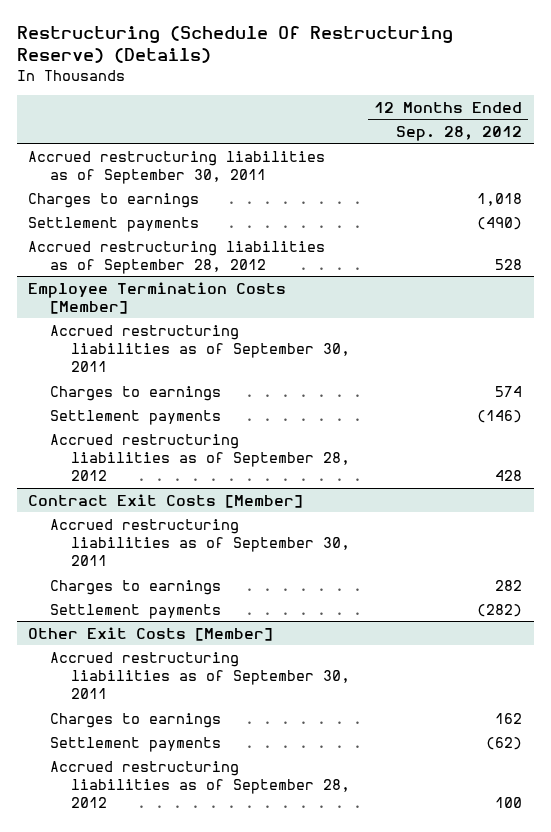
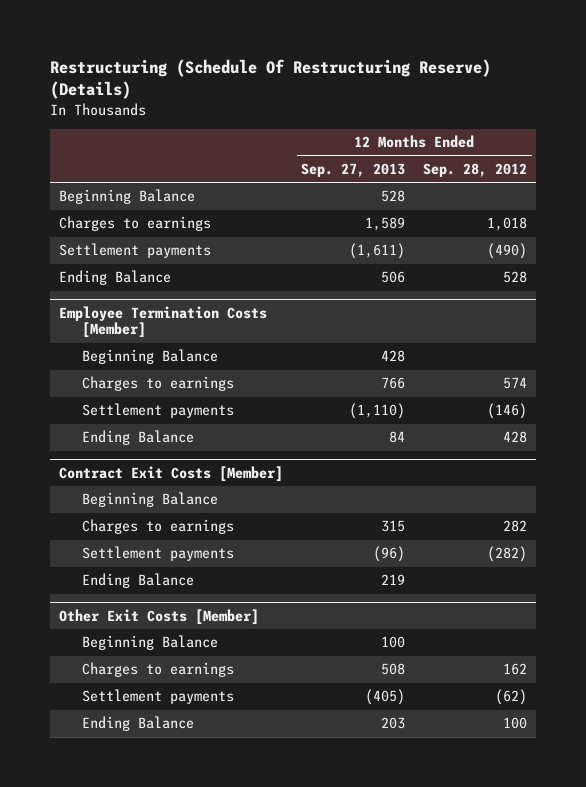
- | 12 Months Ended Sep. 28, 2012
+ | 12 Months Ended Sep. 27, 2013 | 12 Months Ended Sep. 28, 2012
- Accrued restructuring liabilities as of September 30, 2011
+ Beginning Balance | 528 |
- Accrued restructuring liabilities as of September 28, 2012 | 528
+ Ending Balance | 506 | 528
@ Employee Termination Costs [Member]
- Accrued restructuring liabilities as of September 30, 2011
+ Beginning Balance | 428 |
- Accrued restructuring liabilities as of September 28, 2012 | 428
+ Ending Balance | 84 | 428
@ Contract Exit Costs [Member]
- Accrued restructuring liabilities as of September 30, 2011
+ Beginning Balance
+ Ending Balance | 219 |
@ Other Exit Costs [Member]
- Accrued restructuring liabilities as of September 30, 2011
+ Beginning Balance | 100 |
- Accrued restructuring liabilities as of September 28, 2012 | 100
+ Ending Balance | 203 | 100

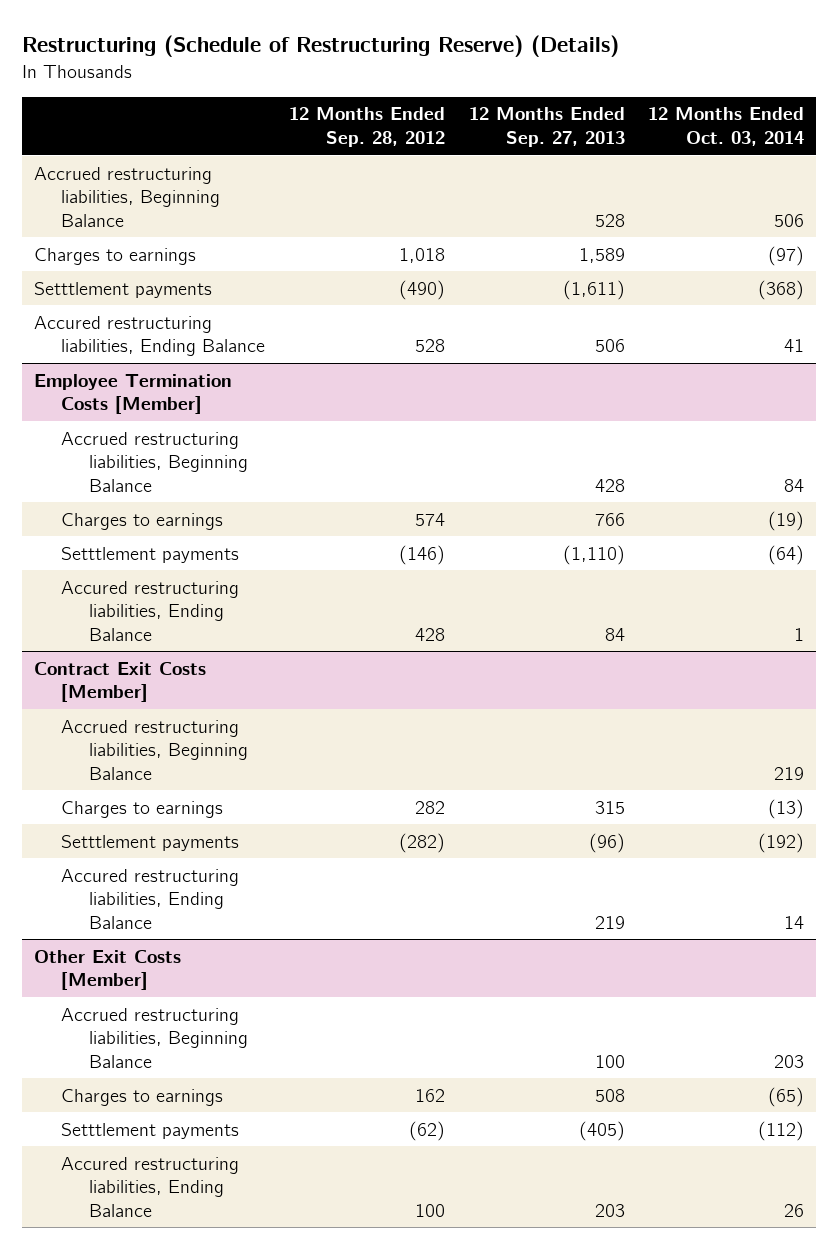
- Restructuring (Schedule Of Restructuring Reserve) (Details)
+ Restructuring (Schedule of Restructuring Reserve) (Details)
- | 12 Months Ended Sep. 27, 2013 | 12 Months Ended Sep. 28, 2012
+ | 12 Months Ended Sep. 28, 2012 | 12 Months Ended Sep. 27, 2013 | 12 Months Ended Oct. 03, 2014
- Beginning Balance | 528 |
+ Accrued restructuring liabilities, Beginning Balance | | 528 | 506
- Settlement payments | (1,611) | (490)
- Ending Balance | 506 | 528
+ Setttlement payments | (490) | (1,611) | (368)
+ Accured restructuring liabilities, Ending Balance | 528 | 506 | 41
@ Employee Termination Costs [Member]
- Beginning Balance | 428 |
+ Accrued restructuring liabilities, Beginning Balance | | 428 | 84
- Settlement payments | (1,110) | (146)
- Ending Balance | 84 | 428
+ Setttlement payments | (146) | (1,110) | (64)
+ Accured restructuring liabilities, Ending Balance | 428 | 84 | 1
@ Contract Exit Costs [Member]
- Beginning Balance
+ Accrued restructuring liabilities, Beginning Balance | | | 219
- Settlement payments | (96) | (282)
- Ending Balance | 219 |
+ Setttlement payments | (282) | (96) | (192)
+ Accured restructuring liabilities, Ending Balance | | 219 | 14
@ Other Exit Costs [Member]
- Beginning Balance | 100 |
+ Accrued restructuring liabilities, Beginning Balance | | 100 | 203
- Settlement payments | (405) | (62)
- Ending Balance | 203 | 100
+ Setttlement payments | (62) | (405) | (112)
+ Accured restructuring liabilities, Ending Balance | 100 | 203 | 26

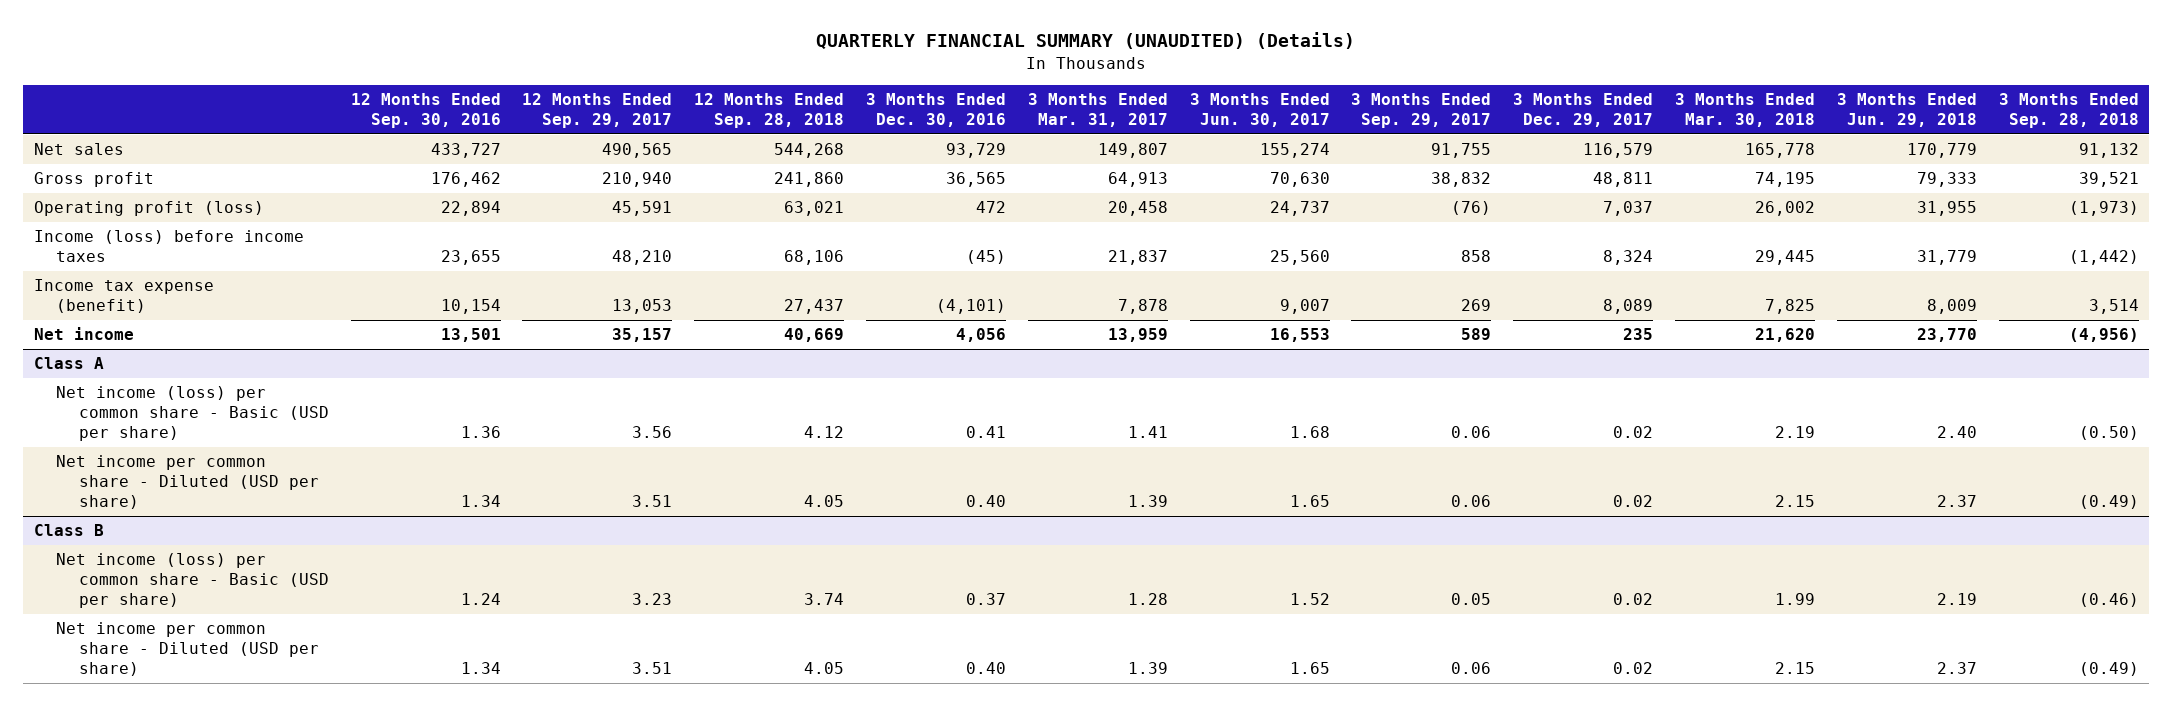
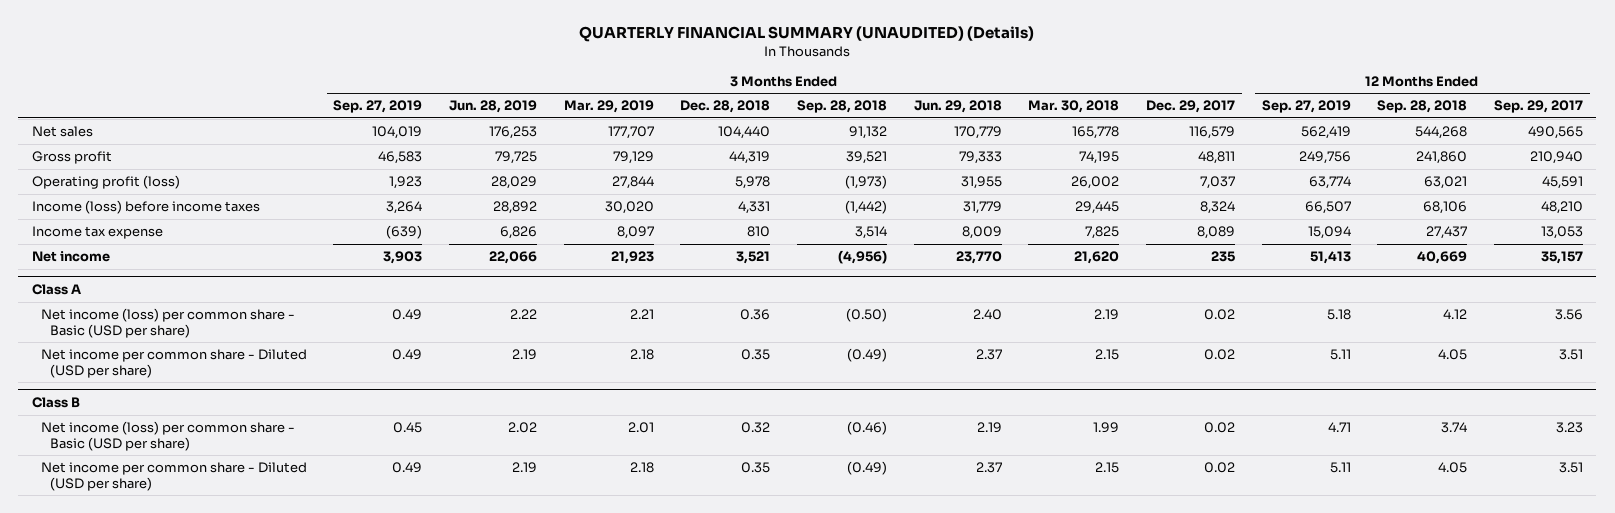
- | 12 Months Ended Sep. 30, 2016 | 12 Months Ended Sep. 29, 2017 | 12 Months Ended Sep. 28, 2018 | 3 Months Ended Dec. 30, 2016 | 3 Months Ended Mar. 31, 2017 | 3 Months Ended Jun. 30, 2017 | 3 Months Ended Sep. 29, 2017 | 3 Months Ended Dec. 29, 2017 | 3 Months Ended Mar. 30, 2018 | 3 Months Ended Jun. 29, 2018 | 3 Months Ended Sep. 28, 2018
+ | 3 Months Ended Sep. 27, 2019 | 3 Months Ended Jun. 28, 2019 | 3 Months Ended Mar. 29, 2019 | 3 Months Ended Dec. 28, 2018 | 3 Months Ended Sep. 28, 2018 | 3 Months Ended Jun. 29, 2018 | 3 Months Ended Mar. 30, 2018 | 3 Months Ended Dec. 29, 2017 | 12 Months Ended Sep. 27, 2019 | 12 Months Ended Sep. 28, 2018 | 12 Months Ended Sep. 29, 2017
- Income tax expense (benefit) | 10,154 | 13,053 | 27,437 | (4,101) | 7,878 | 9,007 | 269 | 8,089 | 7,825 | 8,009 | 3,514
+ Income tax expense | (639) | 6,826 | 8,097 | 810 | 3,514 | 8,009 | 7,825 | 8,089 | 15,094 | 27,437 | 13,053

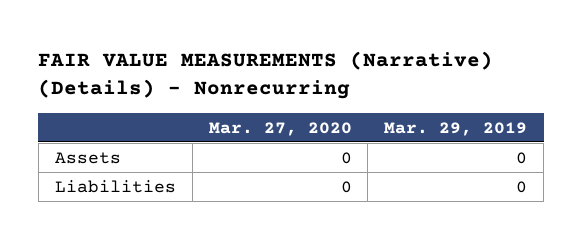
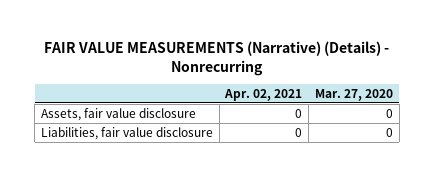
- | Mar. 27, 2020 | Mar. 29, 2019
+ | Apr. 02, 2021 | Mar. 27, 2020
- Assets | 0 | 0
- Liabilities | 0 | 0
+ Assets, fair value disclosure | 0 | 0
+ Liabilities, fair value disclosure | 0 | 0

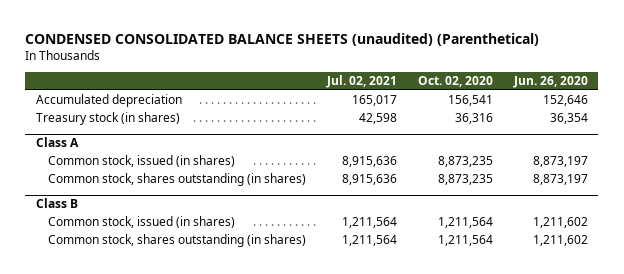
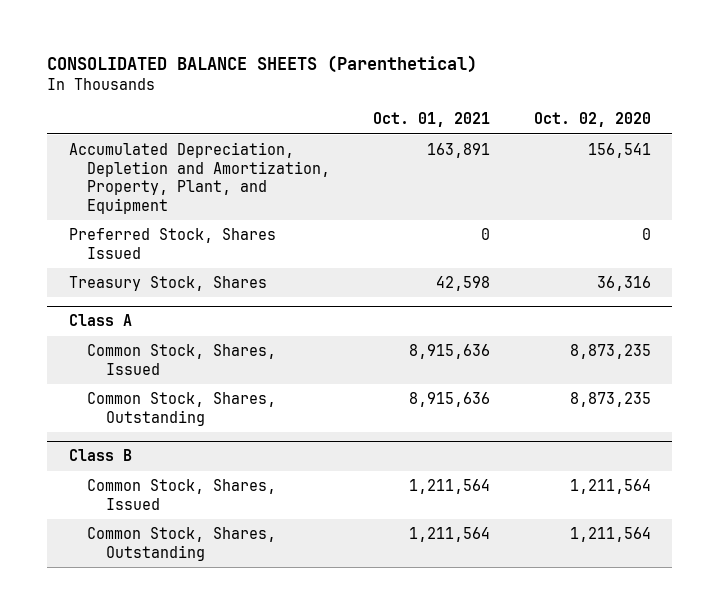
- CONDENSED CONSOLIDATED BALANCE SHEETS (unaudited) (Parenthetical)
+ CONSOLIDATED BALANCE SHEETS (Parenthetical)
- | Jul. 02, 2021 | Oct. 02, 2020 | Jun. 26, 2020
+ | Oct. 01, 2021 | Oct. 02, 2020
- Accumulated depreciation | 165,017 | 156,541 | 152,646
- Treasury stock (in shares) | 42,598 | 36,316 | 36,354
+ Accumulated Depreciation, Depletion and Amortization, Property, Plant, and Equipment | 163,891 | 156,541
+ Preferred Stock, Shares Issued | 0 | 0
+ Treasury Stock, Shares | 42,598 | 36,316
@ Class A
- Common stock, issued (in shares) | 8,915,636 | 8,873,235 | 8,873,197
- Common stock, shares outstanding (in shares) | 8,915,636 | 8,873,235 | 8,873,197
+ Common Stock, Shares, Issued | 8,915,636 | 8,873,235
+ Common Stock, Shares, Outstanding | 8,915,636 | 8,873,235
@ Class B
- Common stock, issued (in shares) | 1,211,564 | 1,211,564 | 1,211,602
- Common stock, shares outstanding (in shares) | 1,211,564 | 1,211,564 | 1,211,602
+ Common Stock, Shares, Issued | 1,211,564 | 1,211,564
+ Common Stock, Shares, Outstanding | 1,211,564 | 1,211,564

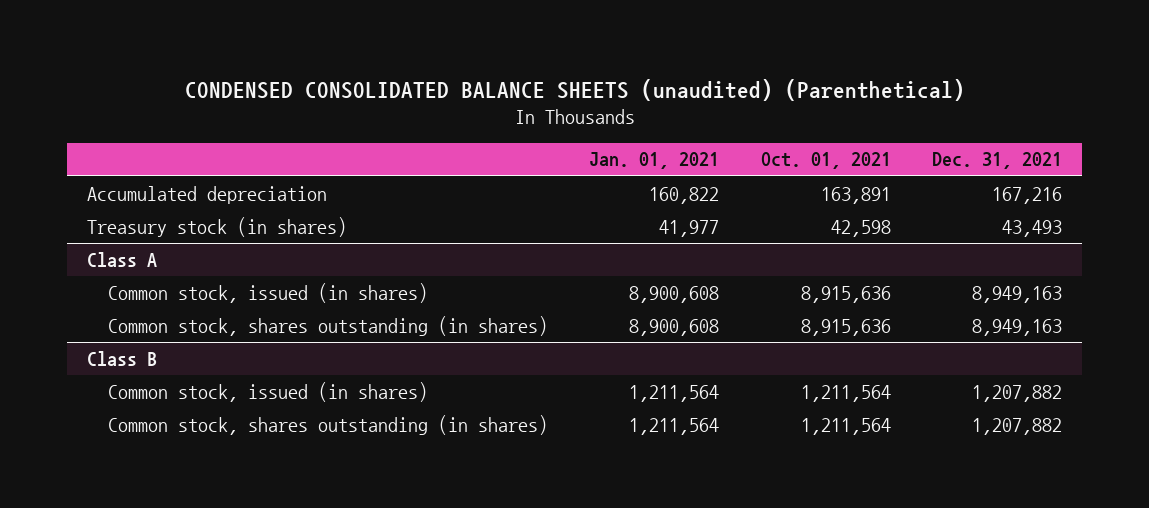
- CONSOLIDATED BALANCE SHEETS (Parenthetical)
+ CONDENSED CONSOLIDATED BALANCE SHEETS (unaudited) (Parenthetical)
- | Oct. 01, 2021 | Oct. 02, 2020
+ | Jan. 01, 2021 | Oct. 01, 2021 | Dec. 31, 2021
- Accumulated Depreciation, Depletion and Amortization, Property, Plant, and Equipment | 163,891 | 156,541
- Preferred Stock, Shares Issued | 0 | 0
- Treasury Stock, Shares | 42,598 | 36,316
+ Accumulated depreciation | 160,822 | 163,891 | 167,216
+ Treasury stock (in shares) | 41,977 | 42,598 | 43,493
@ Class A
- Common Stock, Shares, Issued | 8,915,636 | 8,873,235
- Common Stock, Shares, Outstanding | 8,915,636 | 8,873,235
+ Common stock, issued (in shares) | 8,900,608 | 8,915,636 | 8,949,163
+ Common stock, shares outstanding (in shares) | 8,900,608 | 8,915,636 | 8,949,163
@ Class B
- Common Stock, Shares, Issued | 1,211,564 | 1,211,564
- Common Stock, Shares, Outstanding | 1,211,564 | 1,211,564
+ Common stock, issued (in shares) | 1,211,564 | 1,211,564 | 1,207,882
+ Common stock, shares outstanding (in shares) | 1,211,564 | 1,211,564 | 1,207,882

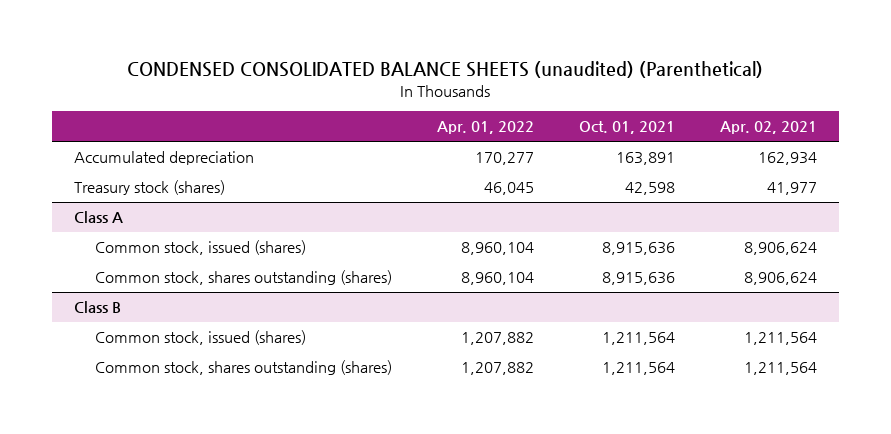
- | Jan. 01, 2021 | Oct. 01, 2021 | Dec. 31, 2021
+ | Apr. 01, 2022 | Oct. 01, 2021 | Apr. 02, 2021
- Treasury stock (in shares) | 41,977 | 42,598 | 43,493
+ Treasury stock (shares) | 46,045 | 42,598 | 41,977
@ Class A
- Common stock, issued (in shares) | 8,900,608 | 8,915,636 | 8,949,163
- Common stock, shares outstanding (in shares) | 8,900,608 | 8,915,636 | 8,949,163
+ Common stock, issued (shares) | 8,960,104 | 8,915,636 | 8,906,624
+ Common stock, shares outstanding (shares) | 8,960,104 | 8,915,636 | 8,906,624
@ Class B
- Common stock, issued (in shares) | 1,211,564 | 1,211,564 | 1,207,882
- Common stock, shares outstanding (in shares) | 1,211,564 | 1,211,564 | 1,207,882
+ Common stock, issued (shares) | 1,207,882 | 1,211,564 | 1,211,564
+ Common stock, shares outstanding (shares) | 1,207,882 | 1,211,564 | 1,211,564

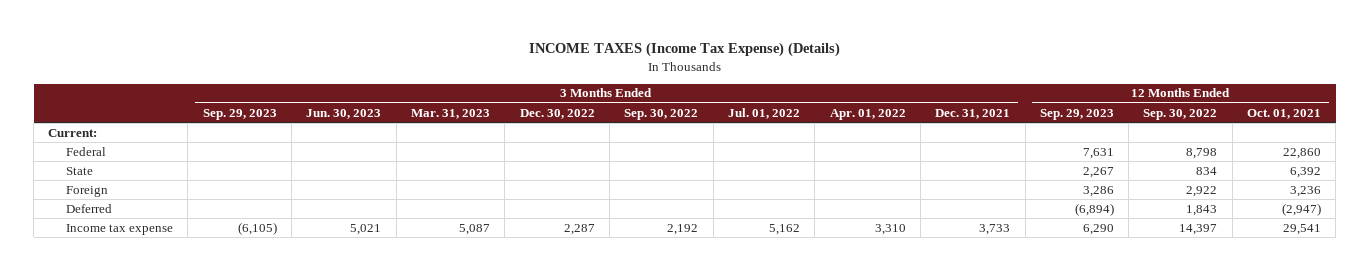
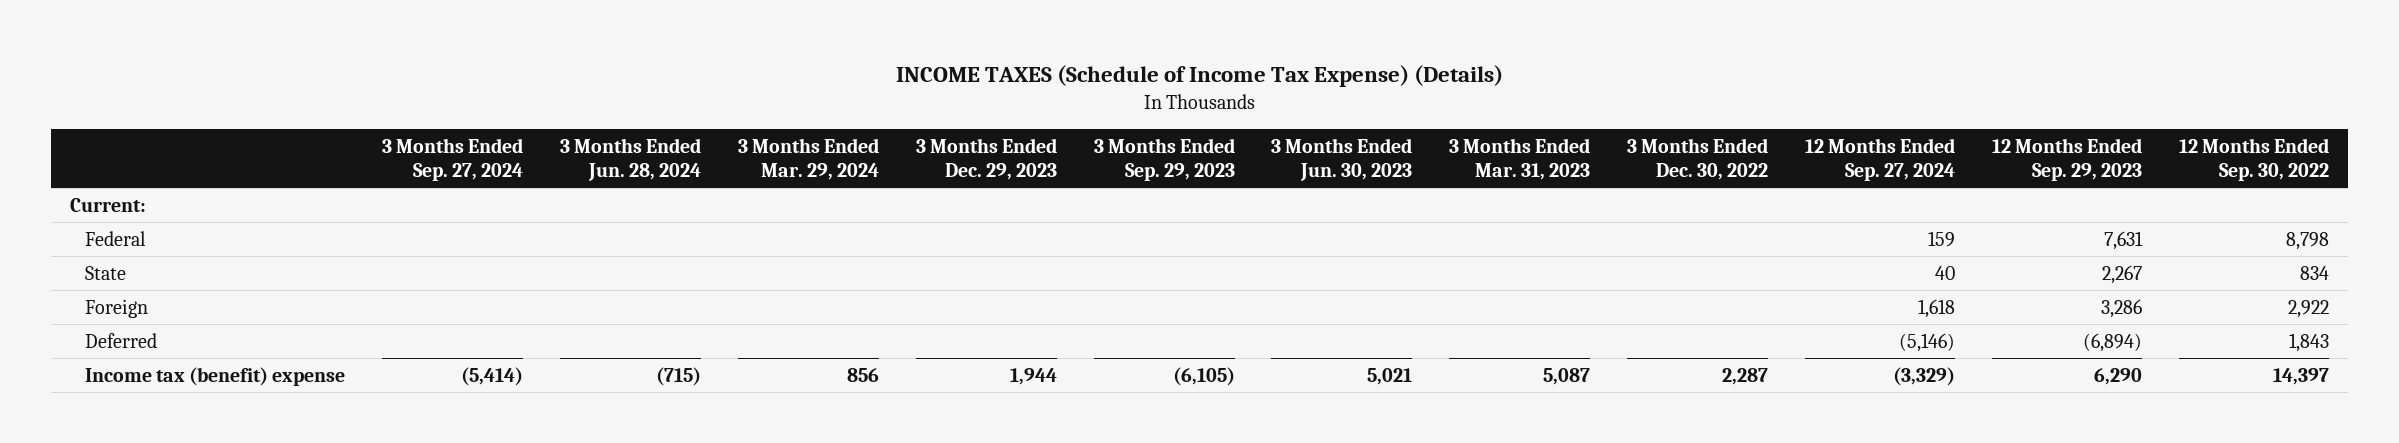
- INCOME TAXES (Income Tax Expense) (Details)
+ INCOME TAXES (Schedule of Income Tax Expense) (Details)
- | 3 Months Ended Sep. 29, 2023 | 3 Months Ended Jun. 30, 2023 | 3 Months Ended Mar. 31, 2023 | 3 Months Ended Dec. 30, 2022 | 3 Months Ended Sep. 30, 2022 | 3 Months Ended Jul. 01, 2022 | 3 Months Ended Apr. 01, 2022 | 3 Months Ended Dec. 31, 2021 | 12 Months Ended Sep. 29, 2023 | 12 Months Ended Sep. 30, 2022 | 12 Months Ended Oct. 01, 2021
+ | 3 Months Ended Sep. 27, 2024 | 3 Months Ended Jun. 28, 2024 | 3 Months Ended Mar. 29, 2024 | 3 Months Ended Dec. 29, 2023 | 3 Months Ended Sep. 29, 2023 | 3 Months Ended Jun. 30, 2023 | 3 Months Ended Mar. 31, 2023 | 3 Months Ended Dec. 30, 2022 | 12 Months Ended Sep. 27, 2024 | 12 Months Ended Sep. 29, 2023 | 12 Months Ended Sep. 30, 2022
- Income tax expense | (6,105) | 5,021 | 5,087 | 2,287 | 2,192 | 5,162 | 3,310 | 3,733 | 6,290 | 14,397 | 29,541
+ Income tax (benefit) expense | (5,414) | (715) | 856 | 1,944 | (6,105) | 5,021 | 5,087 | 2,287 | (3,329) | 6,290 | 14,397

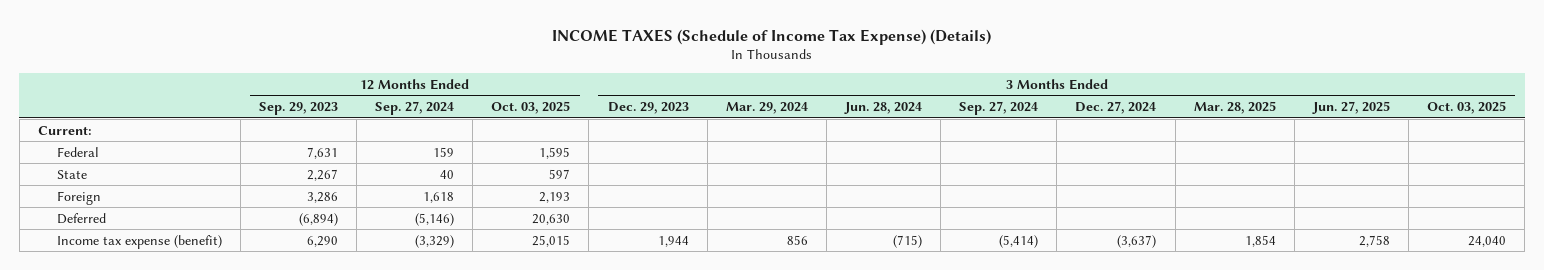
- | 3 Months Ended Sep. 27, 2024 | 3 Months Ended Jun. 28, 2024 | 3 Months Ended Mar. 29, 2024 | 3 Months Ended Dec. 29, 2023 | 3 Months Ended Sep. 29, 2023 | 3 Months Ended Jun. 30, 2023 | 3 Months Ended Mar. 31, 2023 | 3 Months Ended Dec. 30, 2022 | 12 Months Ended Sep. 27, 2024 | 12 Months Ended Sep. 29, 2023 | 12 Months Ended Sep. 30, 2022
+ | 12 Months Ended Sep. 29, 2023 | 12 Months Ended Sep. 27, 2024 | 12 Months Ended Oct. 03, 2025 | 3 Months Ended Dec. 29, 2023 | 3 Months Ended Mar. 29, 2024 | 3 Months Ended Jun. 28, 2024 | 3 Months Ended Sep. 27, 2024 | 3 Months Ended Dec. 27, 2024 | 3 Months Ended Mar. 28, 2025 | 3 Months Ended Jun. 27, 2025 | 3 Months Ended Oct. 03, 2025
- Income tax (benefit) expense | (5,414) | (715) | 856 | 1,944 | (6,105) | 5,021 | 5,087 | 2,287 | (3,329) | 6,290 | 14,397
+ Income tax expense (benefit) | 6,290 | (3,329) | 25,015 | 1,944 | 856 | (715) | (5,414) | (3,637) | 1,854 | 2,758 | 24,040

